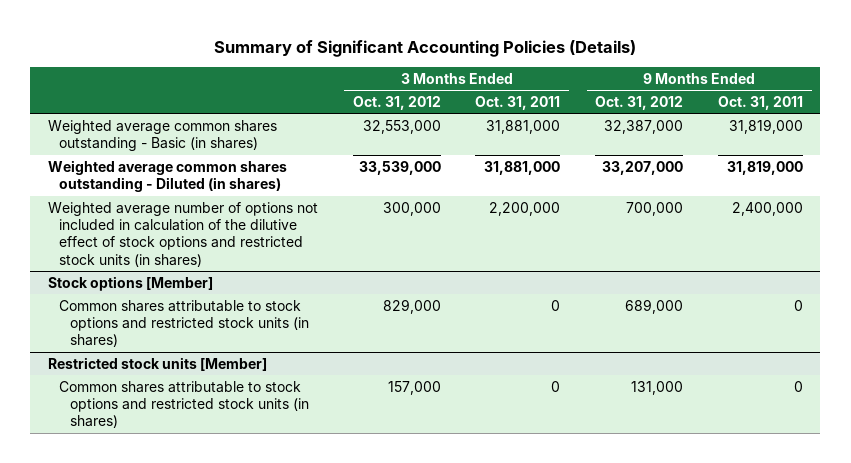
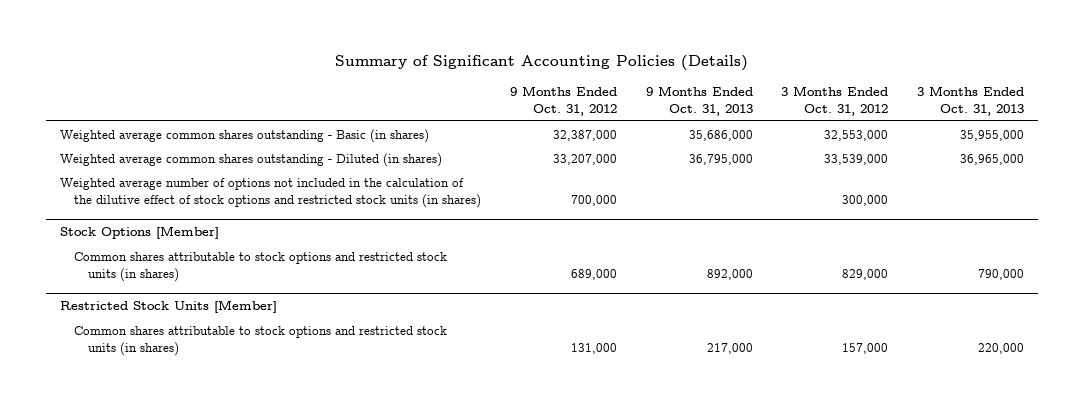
- | 3 Months Ended Oct. 31, 2012 | 3 Months Ended Oct. 31, 2011 | 9 Months Ended Oct. 31, 2012 | 9 Months Ended Oct. 31, 2011
+ | 9 Months Ended Oct. 31, 2012 | 9 Months Ended Oct. 31, 2013 | 3 Months Ended Oct. 31, 2012 | 3 Months Ended Oct. 31, 2013
- Weighted average number of options not included in calculation of the dilutive effect of stock options and restricted stock units (in shares) | 300,000 | 2,200,000 | 700,000 | 2,400,000
- Stock options [Member]
+ Weighted average number of options not included in the calculation of the dilutive effect of stock options and restricted stock units (in shares) | 700,000 | | 300,000 |
+ Stock Options [Member]
- Restricted stock units [Member]
+ Restricted Stock Units [Member]

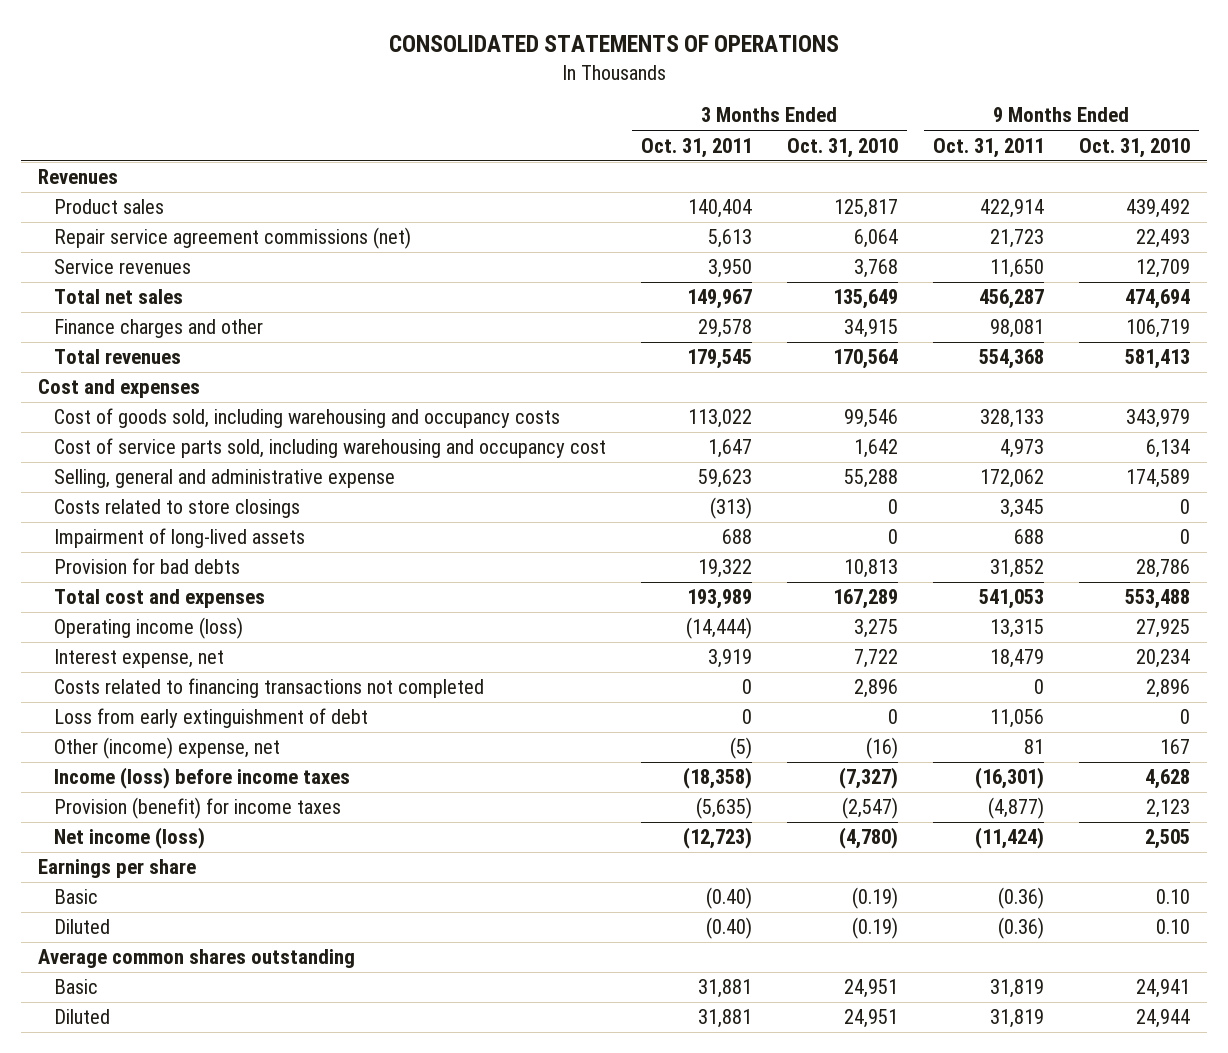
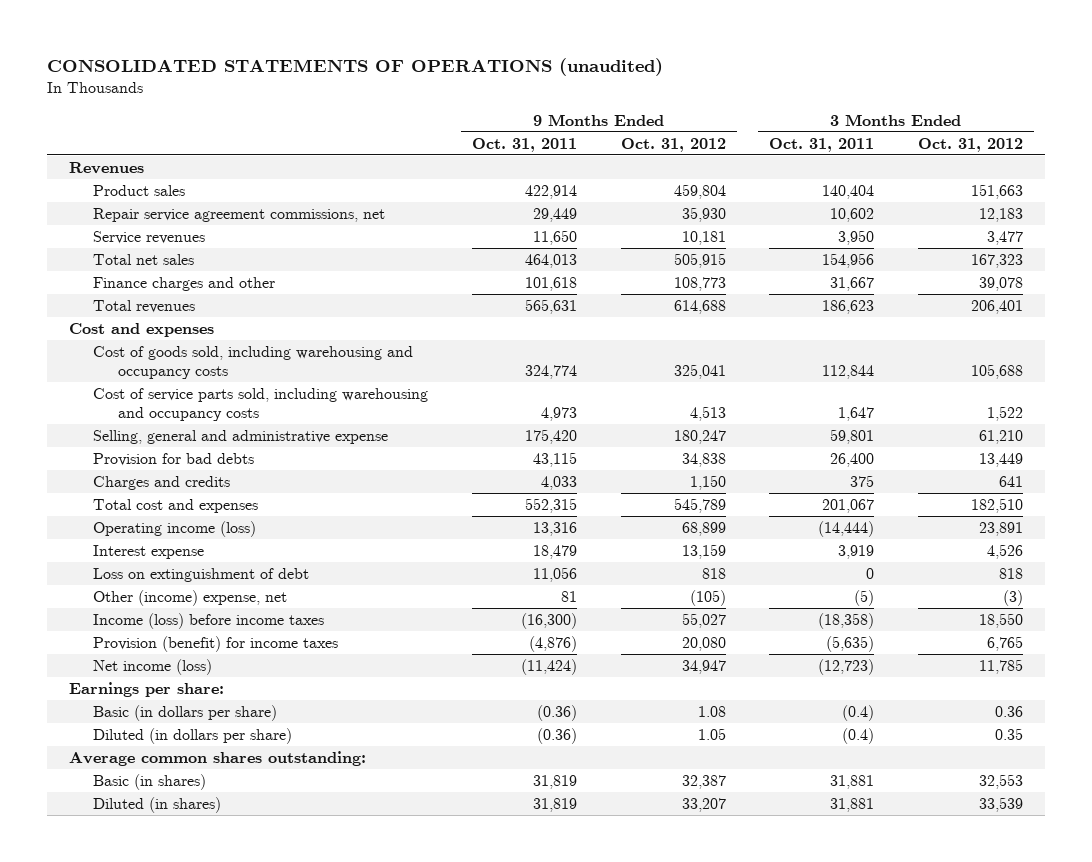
- CONSOLIDATED STATEMENTS OF OPERATIONS
+ CONSOLIDATED STATEMENTS OF OPERATIONS (unaudited)
- | 3 Months Ended Oct. 31, 2011 | 3 Months Ended Oct. 31, 2010 | 9 Months Ended Oct. 31, 2011 | 9 Months Ended Oct. 31, 2010
+ | 9 Months Ended Oct. 31, 2011 | 9 Months Ended Oct. 31, 2012 | 3 Months Ended Oct. 31, 2011 | 3 Months Ended Oct. 31, 2012
- Repair service agreement commissions (net) | 5,613 | 6,064 | 21,723 | 22,493
+ Repair service agreement commissions, net | 29,449 | 35,930 | 10,602 | 12,183
- Total net sales | 149,967 | 135,649 | 456,287 | 474,694
- Finance charges and other | 29,578 | 34,915 | 98,081 | 106,719
- Total revenues | 179,545 | 170,564 | 554,368 | 581,413
+ Total net sales | 464,013 | 505,915 | 154,956 | 167,323
+ Finance charges and other | 101,618 | 108,773 | 31,667 | 39,078
+ Total revenues | 565,631 | 614,688 | 186,623 | 206,401
- Cost of goods sold, including warehousing and occupancy costs | 113,022 | 99,546 | 328,133 | 343,979
- Cost of service parts sold, including warehousing and occupancy cost | 1,647 | 1,642 | 4,973 | 6,134
- Selling, general and administrative expense | 59,623 | 55,288 | 172,062 | 174,589
- Costs related to store closings | (313) | 0 | 3,345 | 0
- Impairment of long-lived assets | 688 | 0 | 688 | 0
- Provision for bad debts | 19,322 | 10,813 | 31,852 | 28,786
- Total cost and expenses | 193,989 | 167,289 | 541,053 | 553,488
- Operating income (loss) | (14,444) | 3,275 | 13,315 | 27,925
- Interest expense, net | 3,919 | 7,722 | 18,479 | 20,234
- Costs related to financing transactions not completed | 0 | 2,896 | 0 | 2,896
- Loss from early extinguishment of debt | 0 | 0 | 11,056 | 0
+ Cost of goods sold, including warehousing and occupancy costs | 324,774 | 325,041 | 112,844 | 105,688
+ Cost of service parts sold, including warehousing and occupancy costs | 4,973 | 4,513 | 1,647 | 1,522
+ Selling, general and administrative expense | 175,420 | 180,247 | 59,801 | 61,210
+ Provision for bad debts | 43,115 | 34,838 | 26,400 | 13,449
+ Charges and credits | 4,033 | 1,150 | 375 | 641
+ Total cost and expenses | 552,315 | 545,789 | 201,067 | 182,510
+ Operating income (loss) | 13,316 | 68,899 | (14,444) | 23,891
+ Interest expense | 18,479 | 13,159 | 3,919 | 4,526
+ Loss on extinguishment of debt | 11,056 | 818 | 0 | 818
- Income (loss) before income taxes | (18,358) | (7,327) | (16,301) | 4,628
- Provision (benefit) for income taxes | (5,635) | (2,547) | (4,877) | 2,123
+ Income (loss) before income taxes | (16,300) | 55,027 | (18,358) | 18,550
+ Provision (benefit) for income taxes | (4,876) | 20,080 | (5,635) | 6,765
- Earnings per share
- Basic | (0.40) | (0.19) | (0.36) | 0.10
- Diluted | (0.40) | (0.19) | (0.36) | 0.10
- Average common shares outstanding
- Basic | 31,881 | 24,951 | 31,819 | 24,941
- Diluted | 31,881 | 24,951 | 31,819 | 24,944
+ Earnings per share:
+ Basic (in dollars per share) | (0.36) | 1.08 | (0.4) | 0.36
+ Diluted (in dollars per share) | (0.36) | 1.05 | (0.4) | 0.35
+ Average common shares outstanding:
+ Basic (in shares) | 31,819 | 32,387 | 31,881 | 32,553
+ Diluted (in shares) | 31,819 | 33,207 | 31,881 | 33,539

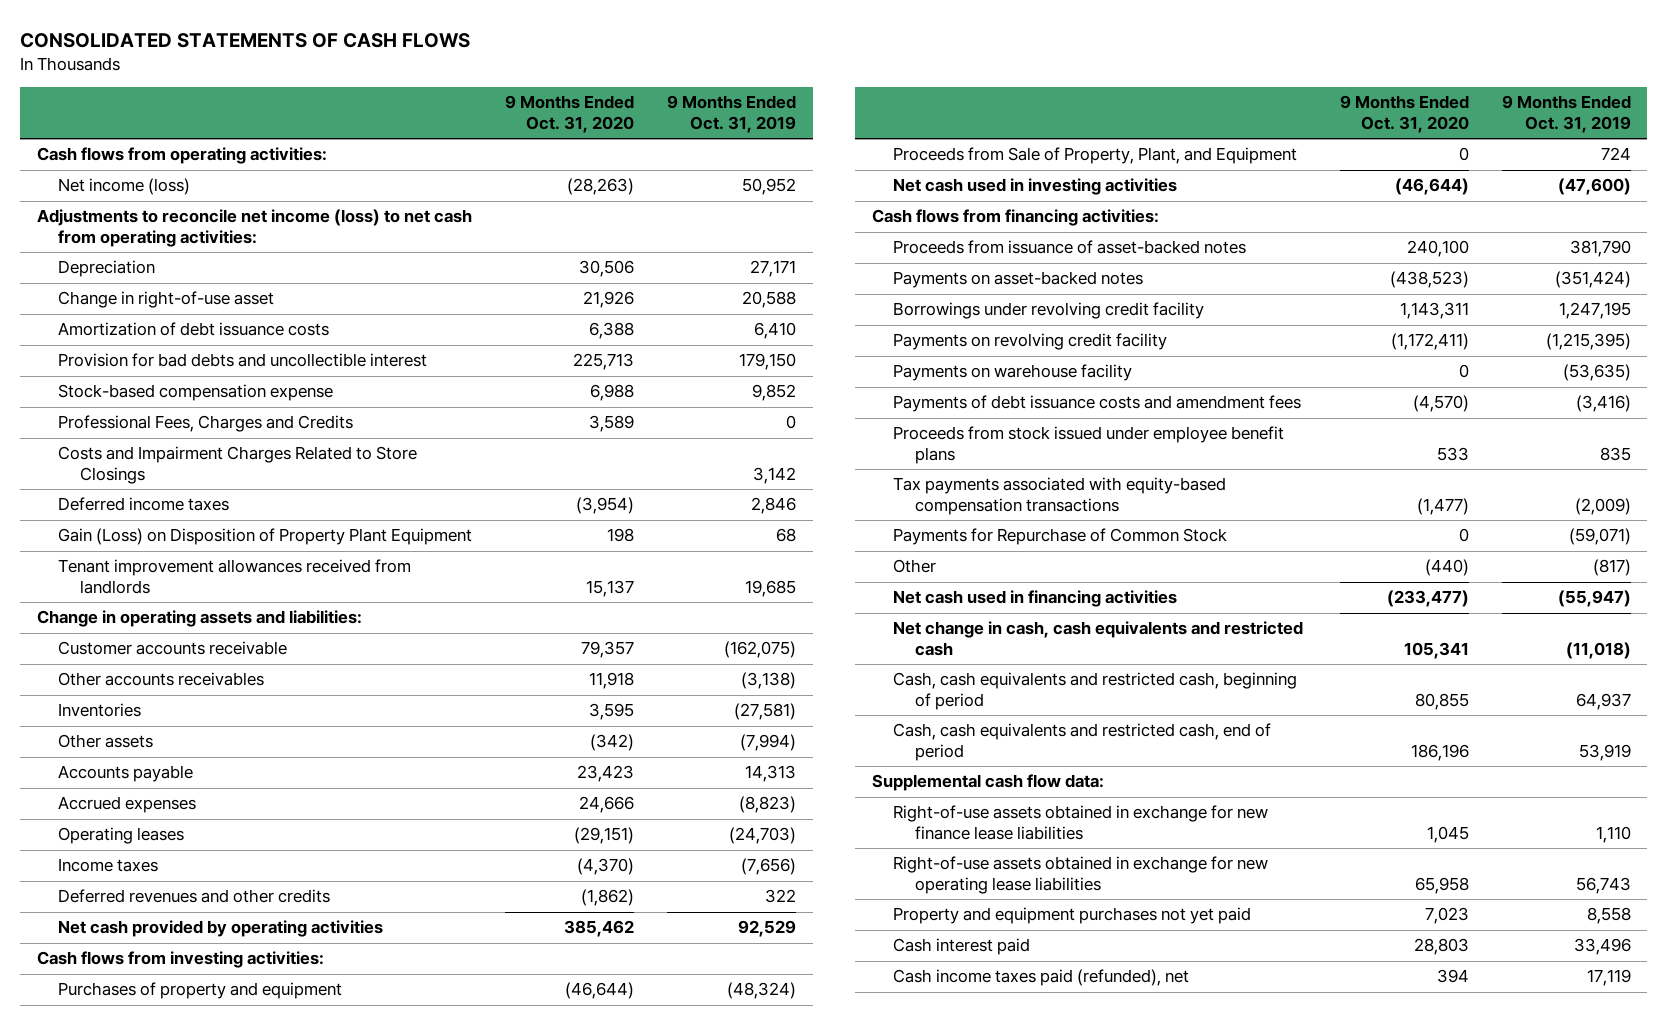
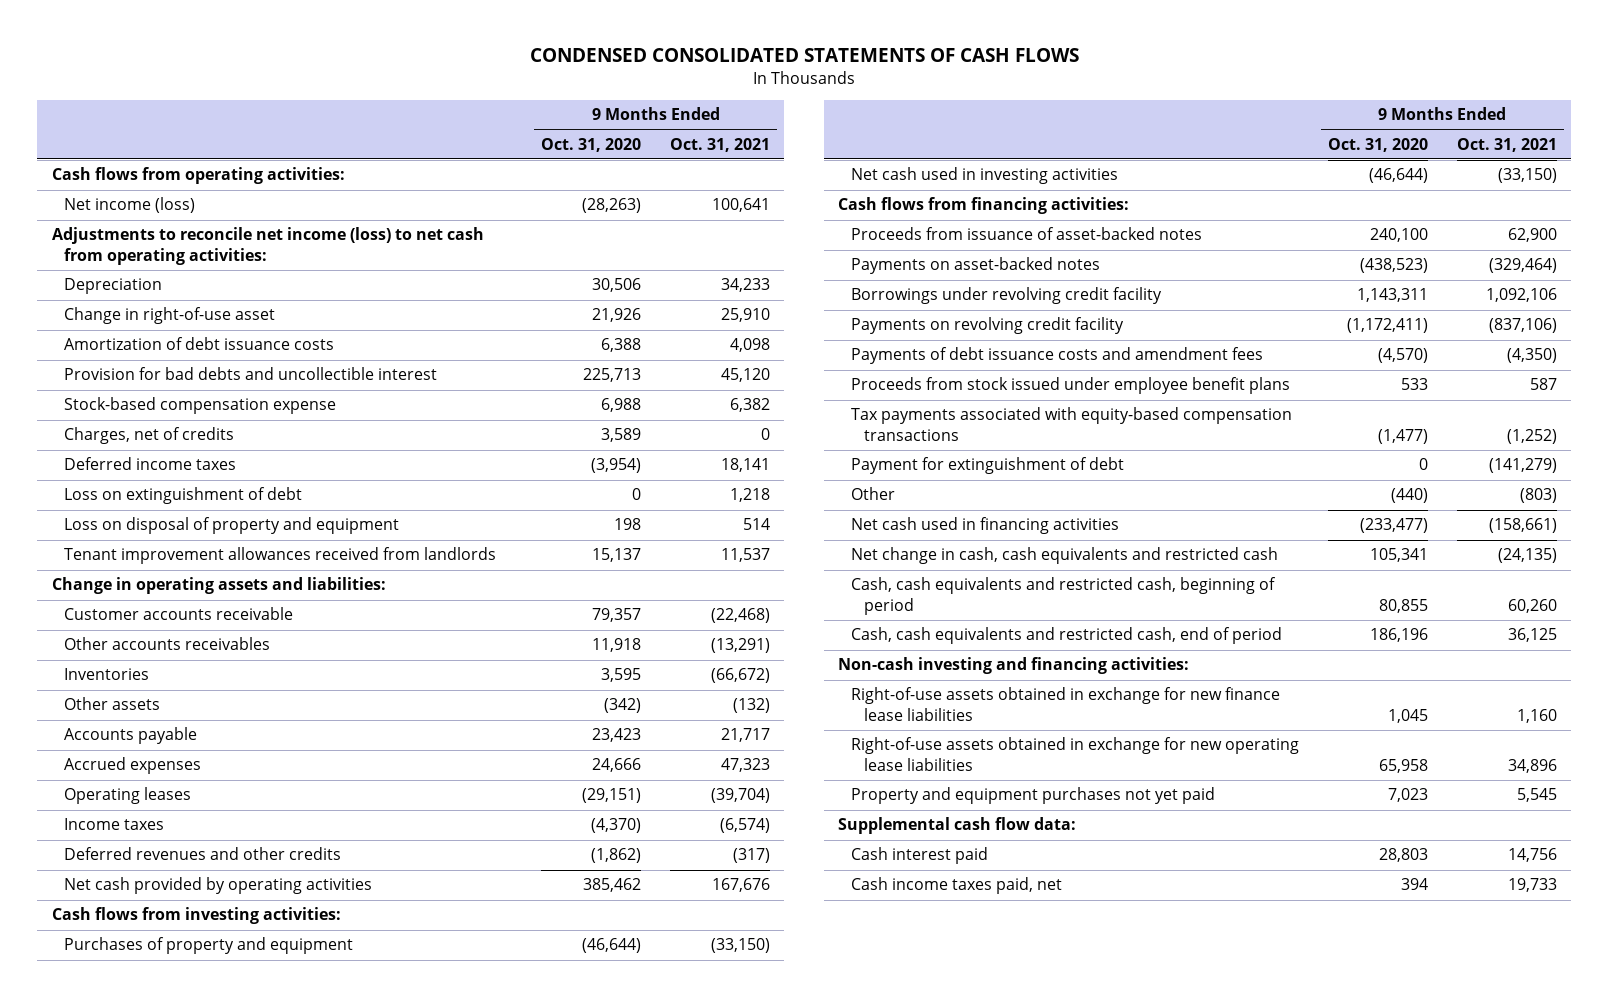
- CONSOLIDATED STATEMENTS OF CASH FLOWS
+ CONDENSED CONSOLIDATED STATEMENTS OF CASH FLOWS
- | 9 Months Ended Oct. 31, 2020 | 9 Months Ended Oct. 31, 2019
+ | 9 Months Ended Oct. 31, 2020 | 9 Months Ended Oct. 31, 2021
- Professional Fees, Charges and Credits | 3,589 | 0
- Costs and Impairment Charges Related to Store Closings | | 3,142
+ Charges, net of credits | 3,589 | 0
- Gain (Loss) on Disposition of Property Plant Equipment | 198 | 68
+ Loss on extinguishment of debt | 0 | 1,218
+ Loss on disposal of property and equipment | 198 | 514
- Proceeds from Sale of Property, Plant, and Equipment | 0 | 724
- Payments on warehouse facility | 0 | (53,635)
- Payments for Repurchase of Common Stock | 0 | (59,071)
+ Payment for extinguishment of debt | 0 | (141,279)
+ Non-cash investing and financing activities:
moved down: Supplemental cash flow data:
- Cash income taxes paid (refunded), net | 394 | 17,119
+ Cash income taxes paid, net | 394 | 19,733

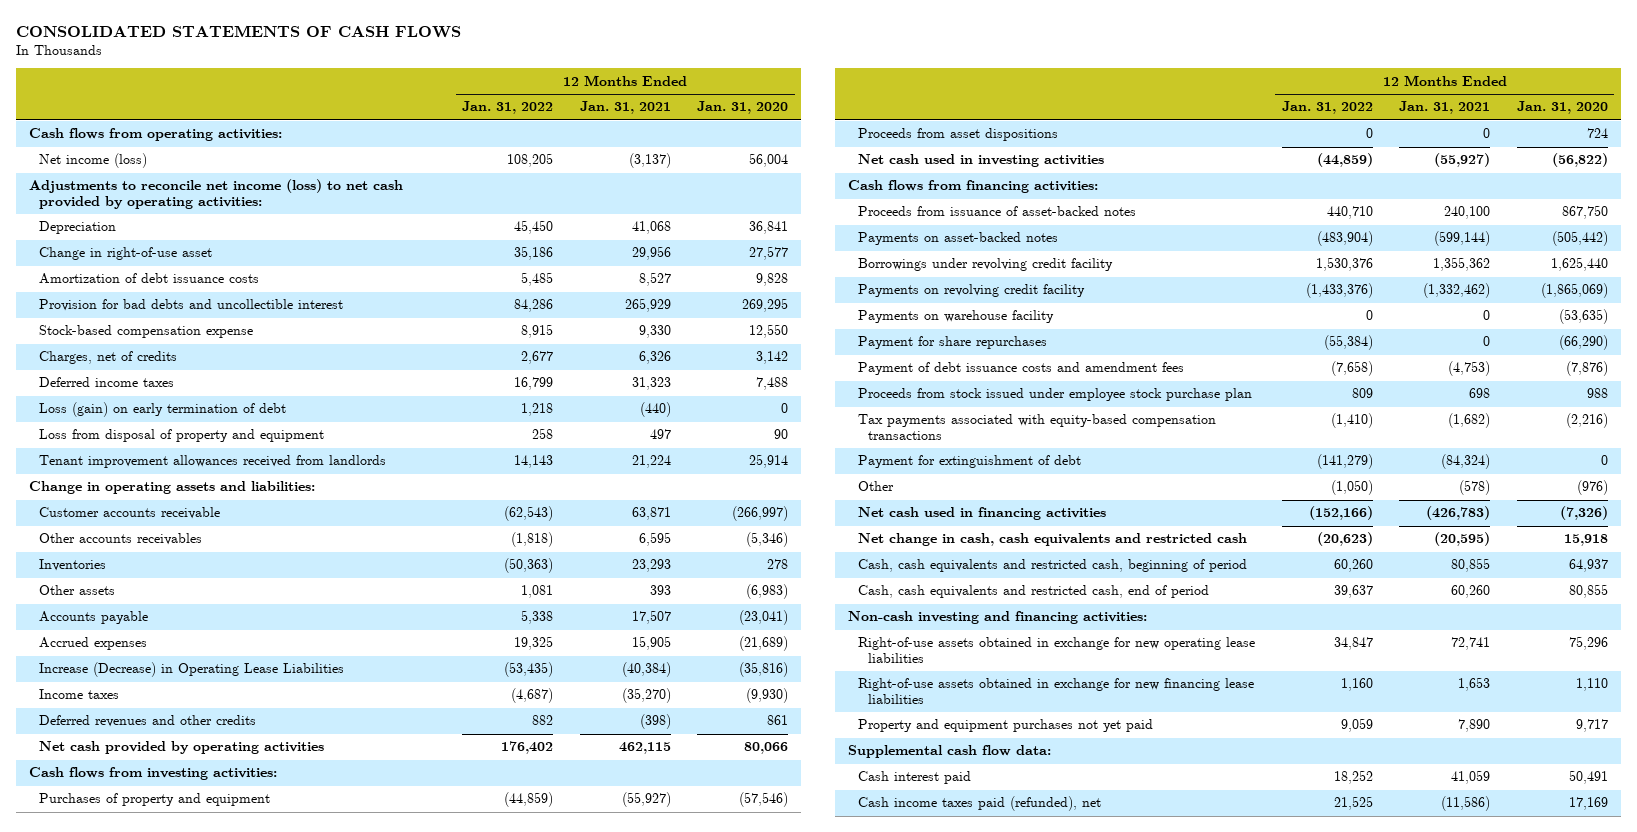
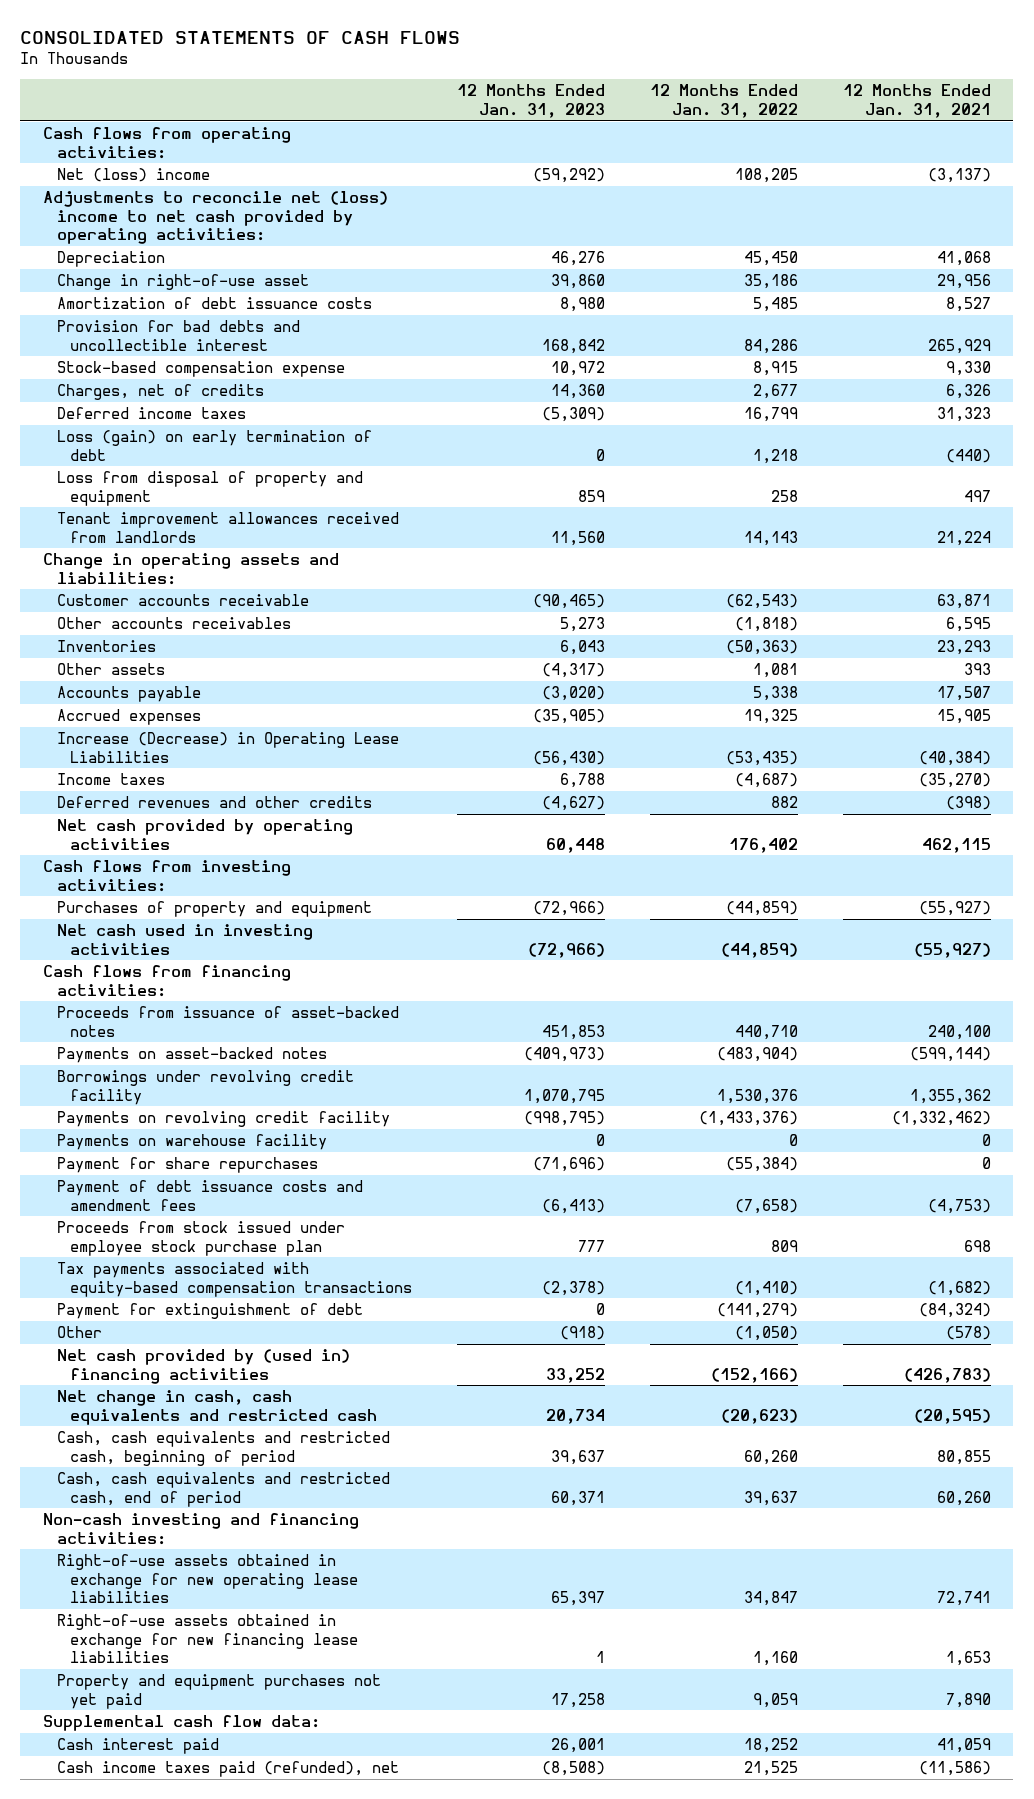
- | 12 Months Ended Jan. 31, 2022 | 12 Months Ended Jan. 31, 2021 | 12 Months Ended Jan. 31, 2020
+ | 12 Months Ended Jan. 31, 2023 | 12 Months Ended Jan. 31, 2022 | 12 Months Ended Jan. 31, 2021
- Net income (loss) | 108,205 | (3,137) | 56,004
- Adjustments to reconcile net income (loss) to net cash provided by operating activities:
+ Net (loss) income | (59,292) | 108,205 | (3,137)
+ Adjustments to reconcile net (loss) income to net cash provided by operating activities:
- Proceeds from asset dispositions | 0 | 0 | 724
- Net cash used in financing activities | (152,166) | (426,783) | (7,326)
+ Net cash provided by (used in) financing activities | 33,252 | (152,166) | (426,783)

